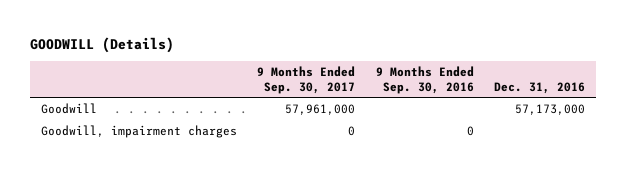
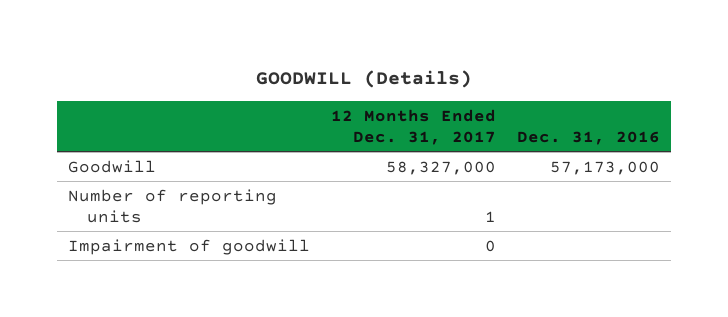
- | 9 Months Ended Sep. 30, 2017 | 9 Months Ended Sep. 30, 2016 | Dec. 31, 2016
+ | 12 Months Ended Dec. 31, 2017 | Dec. 31, 2016
- Goodwill, impairment charges | 0 | 0 |
+ Number of reporting units | 1 |
+ Impairment of goodwill | 0 |

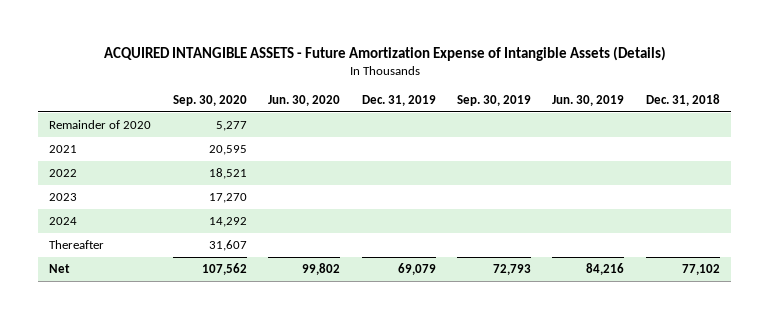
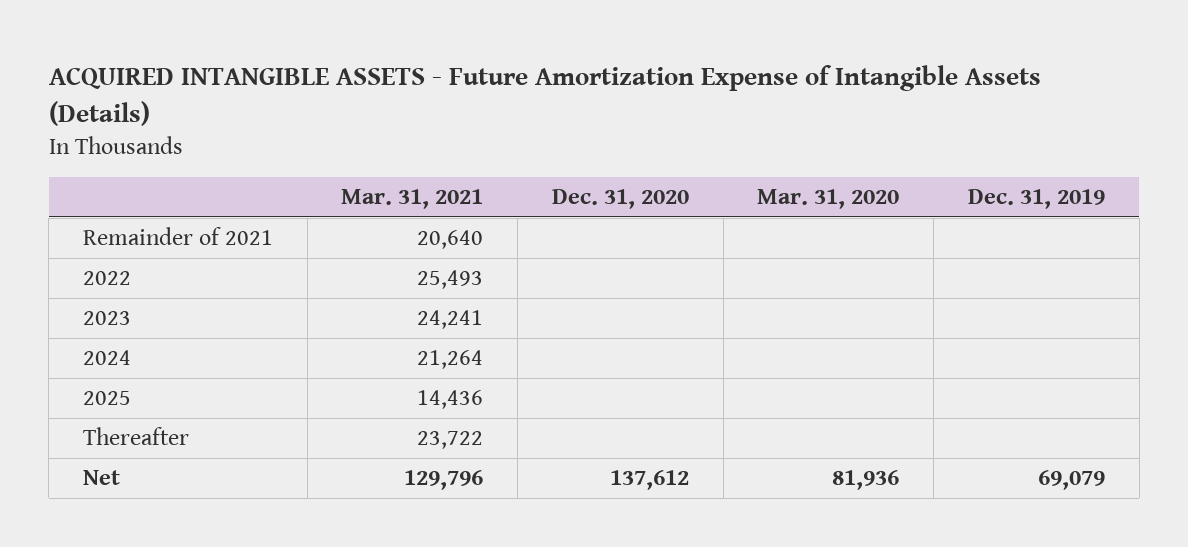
- | Sep. 30, 2020 | Jun. 30, 2020 | Dec. 31, 2019 | Sep. 30, 2019 | Jun. 30, 2019 | Dec. 31, 2018
+ | Mar. 31, 2021 | Dec. 31, 2020 | Mar. 31, 2020 | Dec. 31, 2019
- Remainder of 2020 | 5,277 | | | | |
- 2021 | 20,595 | | | | |
+ Remainder of 2021 | 20,640 | | |
+ 2025 | 14,436 | | |

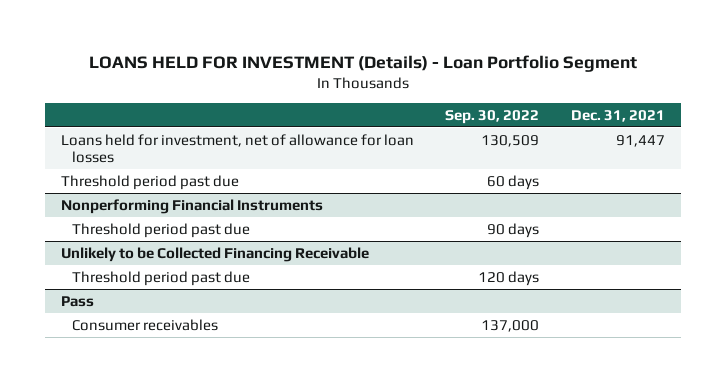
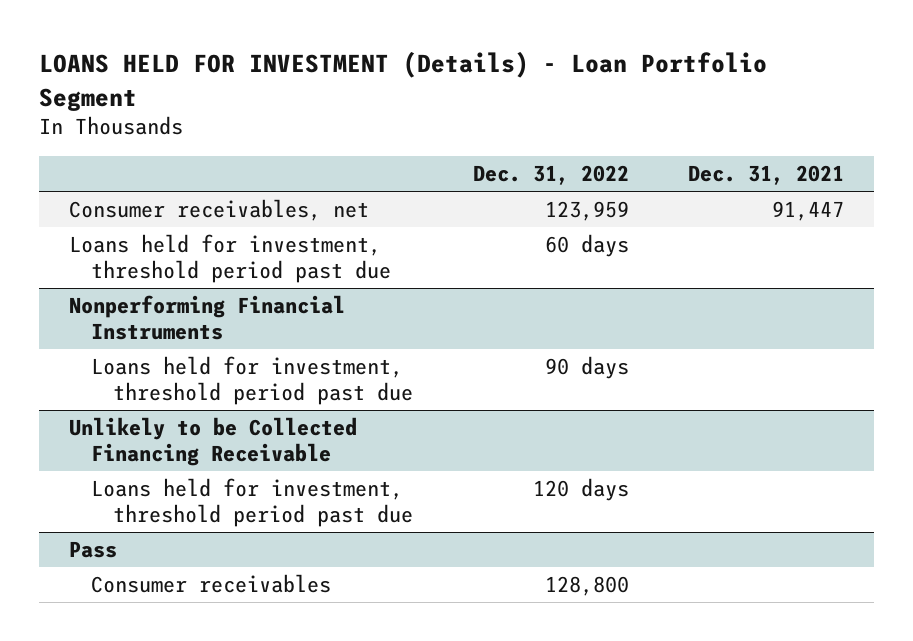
- | Sep. 30, 2022 | Dec. 31, 2021
+ | Dec. 31, 2022 | Dec. 31, 2021
- Loans held for investment, net of allowance for loan losses | 130,509 | 91,447
- Threshold period past due | 60 days |
+ Consumer receivables, net | 123,959 | 91,447
+ Loans held for investment, threshold period past due | 60 days |
@ Nonperforming Financial Instruments
- Threshold period past due | 90 days |
+ Loans held for investment, threshold period past due | 90 days |
@ Unlikely to be Collected Financing Receivable
- Threshold period past due | 120 days |
+ Loans held for investment, threshold period past due | 120 days |

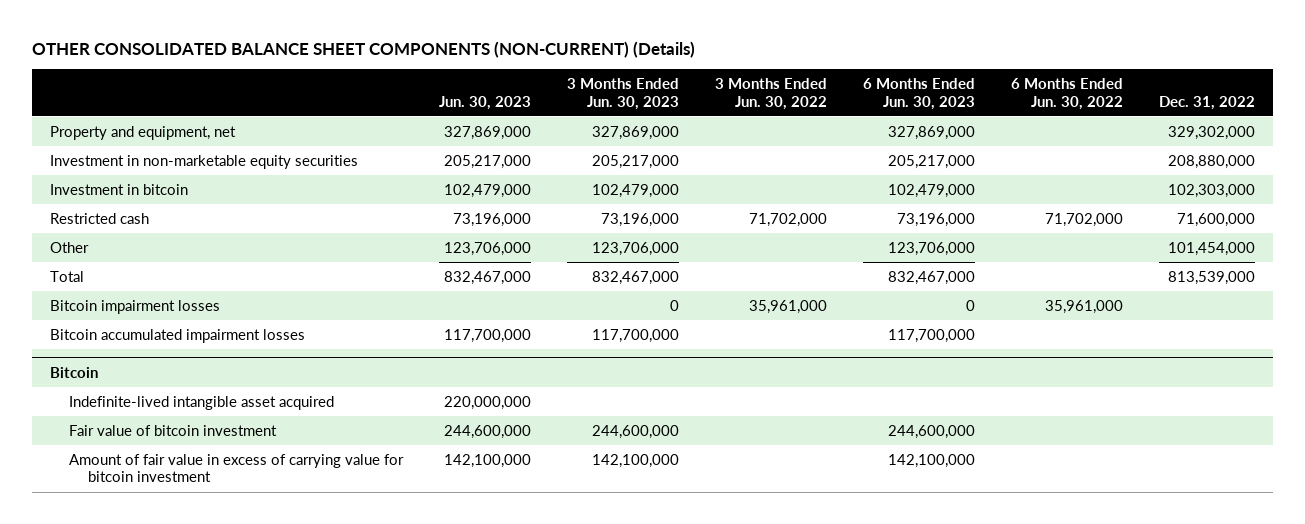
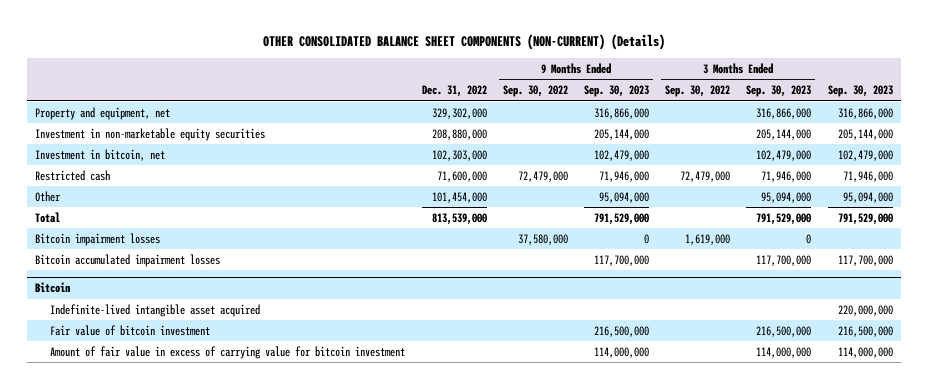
- | Jun. 30, 2023 | 3 Months Ended Jun. 30, 2023 | 3 Months Ended Jun. 30, 2022 | 6 Months Ended Jun. 30, 2023 | 6 Months Ended Jun. 30, 2022 | Dec. 31, 2022
+ | Dec. 31, 2022 | 9 Months Ended Sep. 30, 2022 | 9 Months Ended Sep. 30, 2023 | 3 Months Ended Sep. 30, 2022 | 3 Months Ended Sep. 30, 2023 | Sep. 30, 2023
- Investment in bitcoin | 102,479,000 | 102,479,000 | | 102,479,000 | | 102,303,000
+ Investment in bitcoin, net | 102,303,000 | | 102,479,000 | | 102,479,000 | 102,479,000

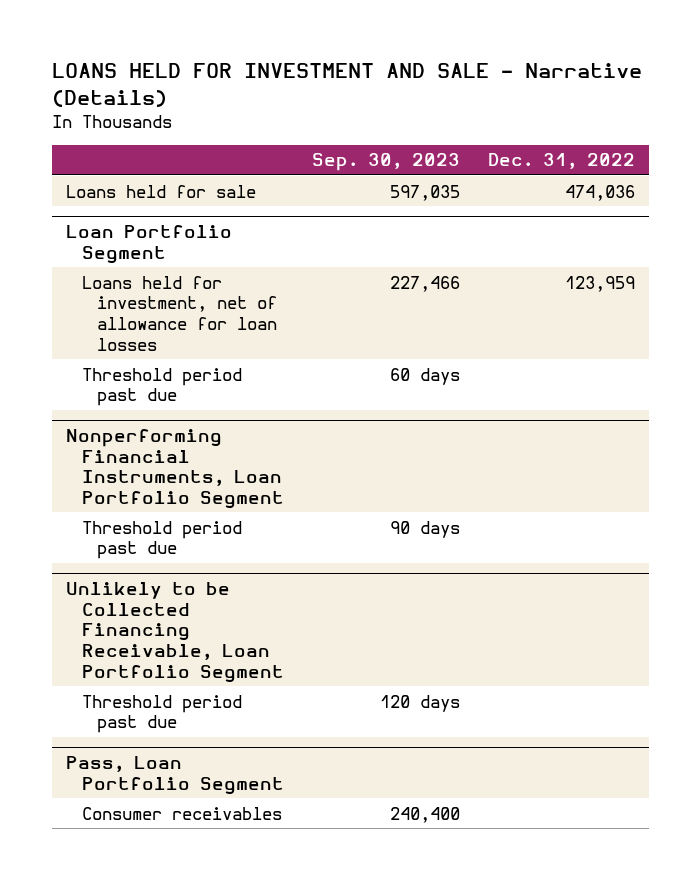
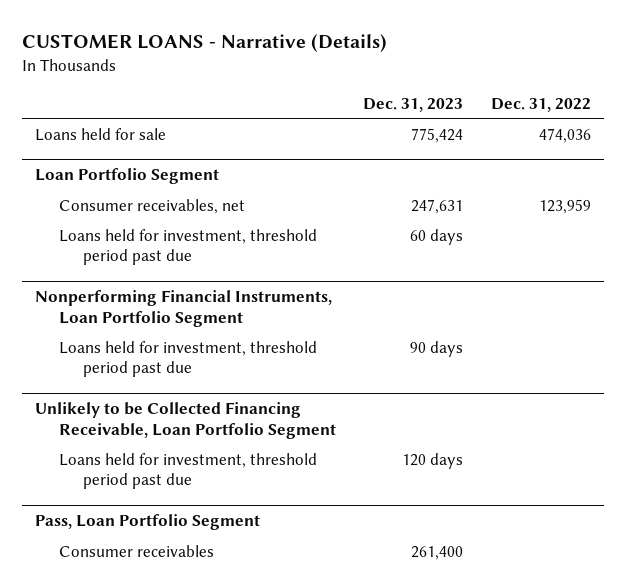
- LOANS HELD FOR INVESTMENT AND SALE - Narrative (Details)
+ CUSTOMER LOANS - Narrative (Details)
- | Sep. 30, 2023 | Dec. 31, 2022
+ | Dec. 31, 2023 | Dec. 31, 2022
@ Loan Portfolio Segment
- Loans held for investment, net of allowance for loan losses | 227,466 | 123,959
- Threshold period past due | 60 days |
+ Consumer receivables, net | 247,631 | 123,959
+ Loans held for investment, threshold period past due | 60 days |
@ Nonperforming Financial Instruments, Loan Portfolio Segment
- Threshold period past due | 90 days |
+ Loans held for investment, threshold period past due | 90 days |
@ Unlikely to be Collected Financing Receivable, Loan Portfolio Segment
- Threshold period past due | 120 days |
+ Loans held for investment, threshold period past due | 120 days |

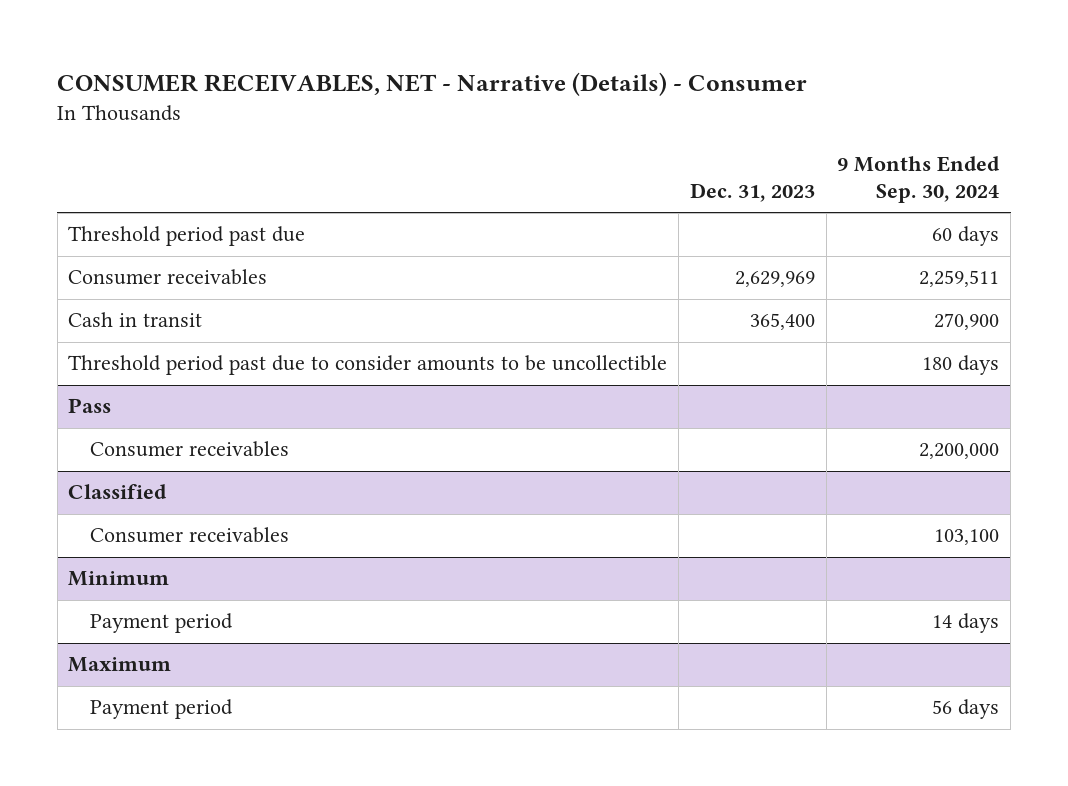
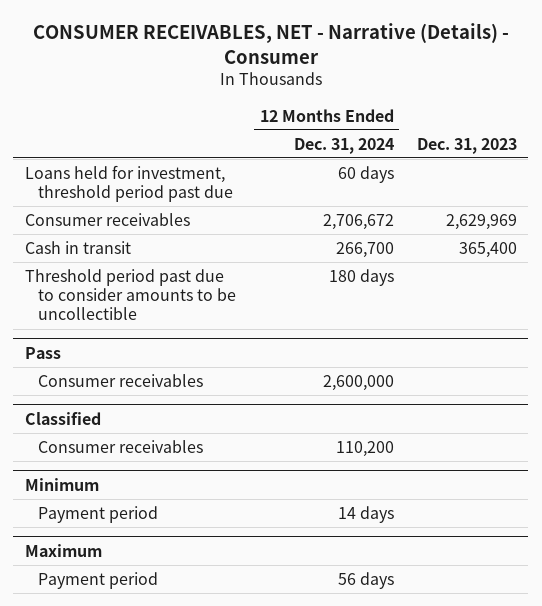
- | Dec. 31, 2023 | 9 Months Ended Sep. 30, 2024
+ | 12 Months Ended Dec. 31, 2024 | Dec. 31, 2023
- Threshold period past due | | 60 days
+ Loans held for investment, threshold period past due | 60 days |

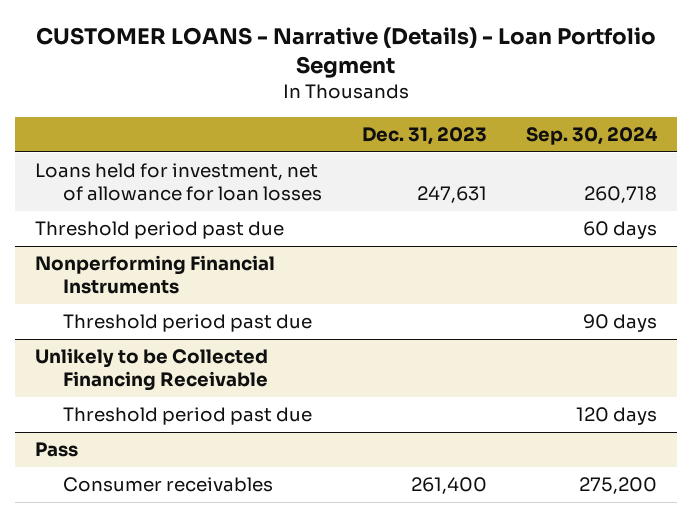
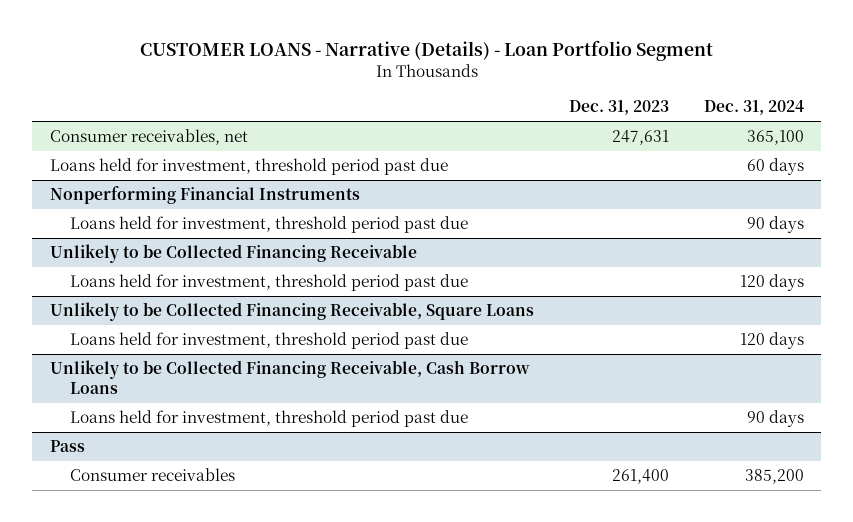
- | Dec. 31, 2023 | Sep. 30, 2024
+ | Dec. 31, 2023 | Dec. 31, 2024
- Loans held for investment, net of allowance for loan losses | 247,631 | 260,718
- Threshold period past due | | 60 days
+ Consumer receivables, net | 247,631 | 365,100
+ Loans held for investment, threshold period past due | | 60 days
@ Nonperforming Financial Instruments
- Threshold period past due | | 90 days
+ Loans held for investment, threshold period past due | | 90 days
@ Unlikely to be Collected Financing Receivable
- Threshold period past due | | 120 days
+ Loans held for investment, threshold period past due | | 120 days
+ Unlikely to be Collected Financing Receivable, Square Loans
+ Loans held for investment, threshold period past due | | 120 days
+ Unlikely to be Collected Financing Receivable, Cash Borrow Loans
+ Loans held for investment, threshold period past due | | 90 days

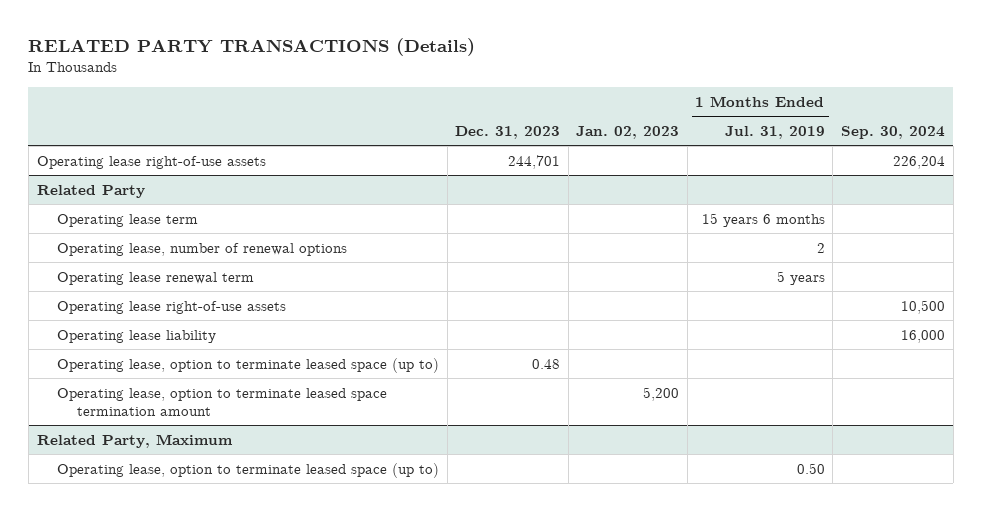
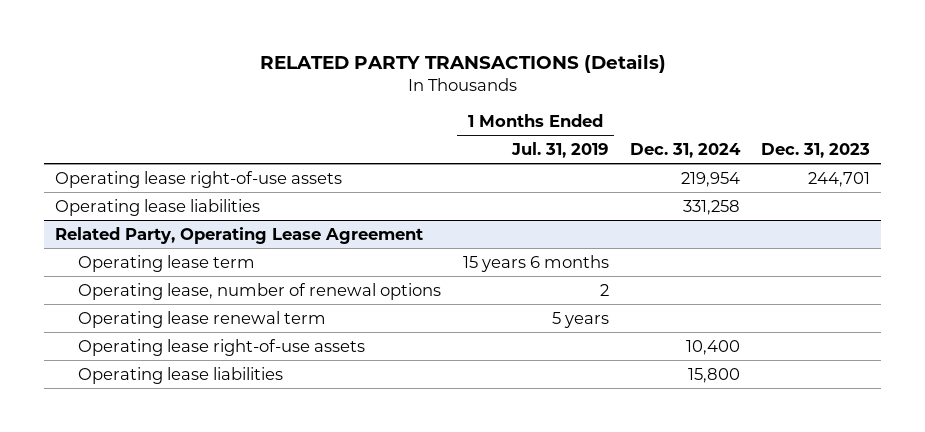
- | Dec. 31, 2023 | Jan. 02, 2023 | 1 Months Ended Jul. 31, 2019 | Sep. 30, 2024
+ | 1 Months Ended Jul. 31, 2019 | Dec. 31, 2024 | Dec. 31, 2023
- Related Party
+ Operating lease liabilities | | 331,258 |
+ Related Party, Operating Lease Agreement
- Operating lease liability | | | | 16,000
- Operating lease, option to terminate leased space (up to) | 0.48 | | |
- Operating lease, option to terminate leased space termination amount | | 5,200 | |
- Related Party, Maximum
- Operating lease, option to terminate leased space (up to) | | | 0.50 |
+ Operating lease liabilities | | 15,800 |

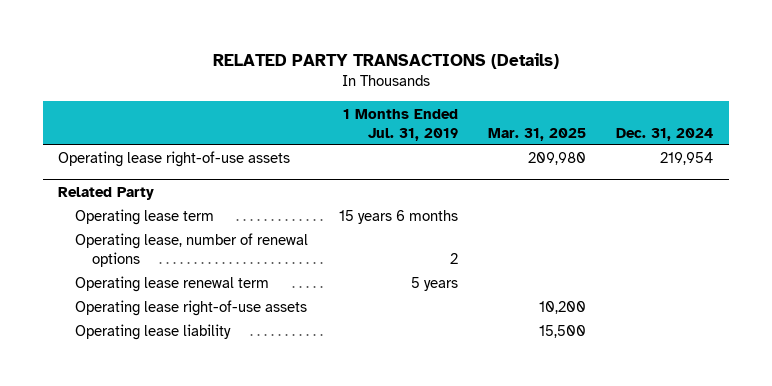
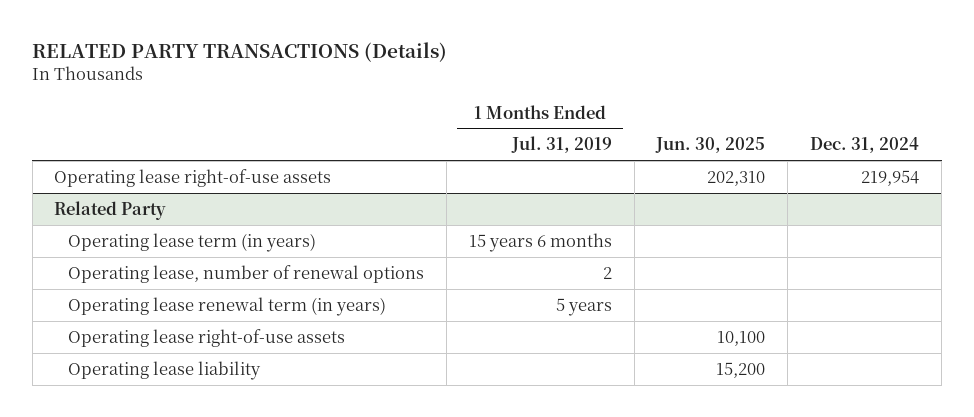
- | 1 Months Ended Jul. 31, 2019 | Mar. 31, 2025 | Dec. 31, 2024
+ | 1 Months Ended Jul. 31, 2019 | Jun. 30, 2025 | Dec. 31, 2024
@ Related Party
- Operating lease term | 15 years 6 months | |
+ Operating lease term (in years) | 15 years 6 months | |
- Operating lease renewal term | 5 years | |
+ Operating lease renewal term (in years) | 5 years | |

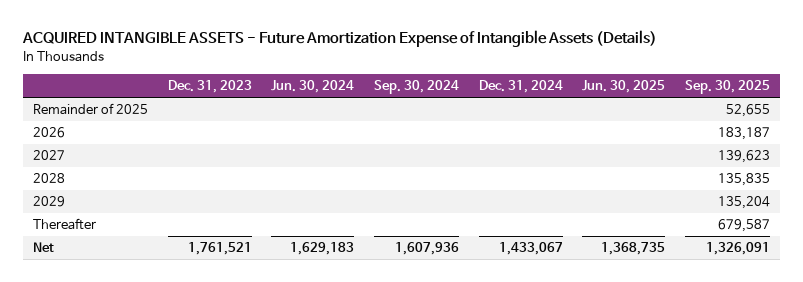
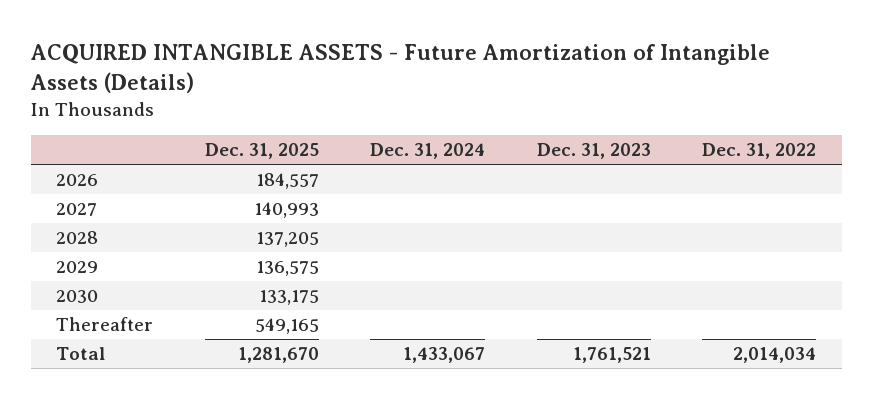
- ACQUIRED INTANGIBLE ASSETS - Future Amortization Expense of Intangible Assets (Details)
+ ACQUIRED INTANGIBLE ASSETS - Future Amortization of Intangible Assets (Details)
- | Dec. 31, 2023 | Jun. 30, 2024 | Sep. 30, 2024 | Dec. 31, 2024 | Jun. 30, 2025 | Sep. 30, 2025
+ | Dec. 31, 2025 | Dec. 31, 2024 | Dec. 31, 2023 | Dec. 31, 2022
- Remainder of 2025 | | | | | | 52,655
+ 2030 | 133,175 | | |
- Net | 1,761,521 | 1,629,183 | 1,607,936 | 1,433,067 | 1,368,735 | 1,326,091
+ Total | 1,281,670 | 1,433,067 | 1,761,521 | 2,014,034

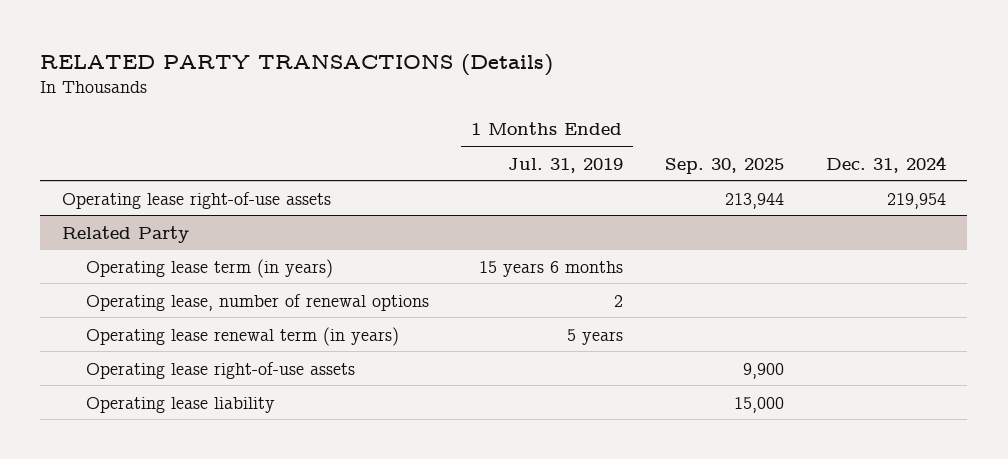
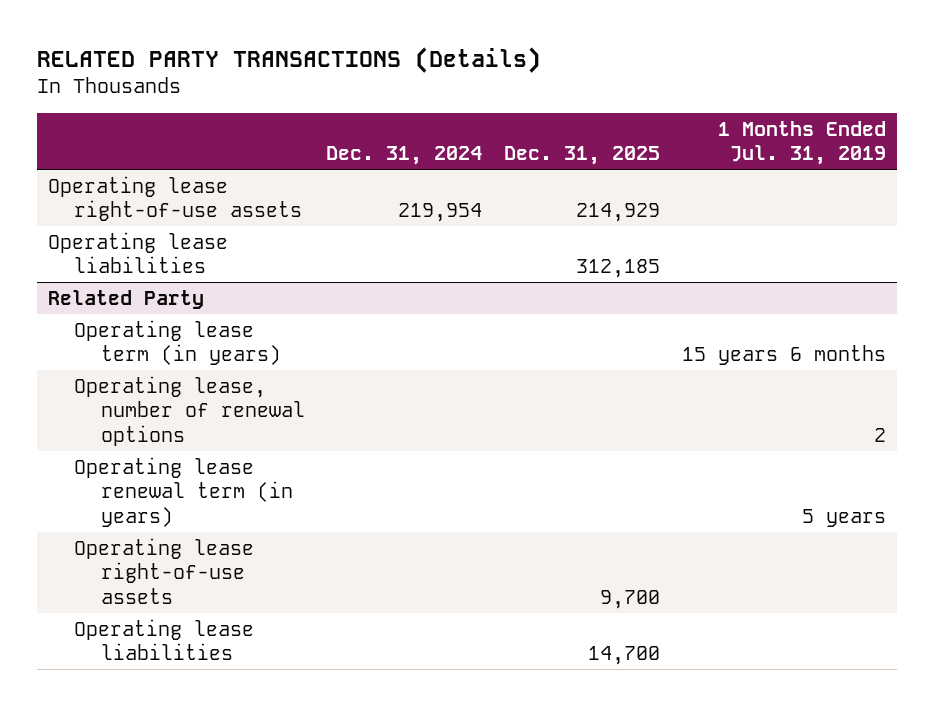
- | 1 Months Ended Jul. 31, 2019 | Sep. 30, 2025 | Dec. 31, 2024
+ | Dec. 31, 2024 | Dec. 31, 2025 | 1 Months Ended Jul. 31, 2019
+ Operating lease liabilities | | 312,185 |
@ Related Party
- Operating lease liability | | 15,000 |
+ Operating lease liabilities | | 14,700 |

